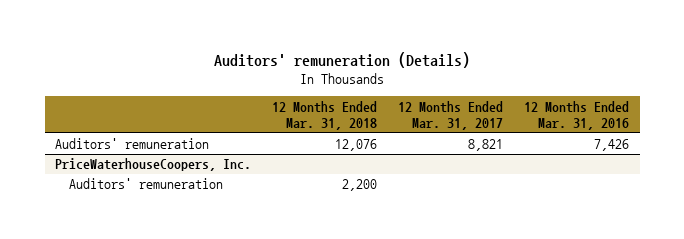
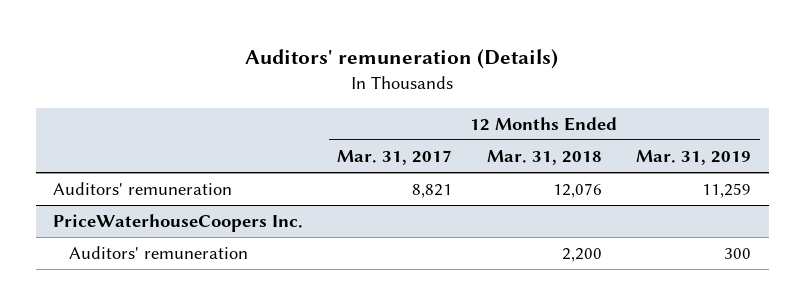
- | 12 Months Ended Mar. 31, 2018 | 12 Months Ended Mar. 31, 2017 | 12 Months Ended Mar. 31, 2016
+ | 12 Months Ended Mar. 31, 2017 | 12 Months Ended Mar. 31, 2018 | 12 Months Ended Mar. 31, 2019
- PriceWaterhouseCoopers, Inc.
+ PriceWaterhouseCoopers Inc.

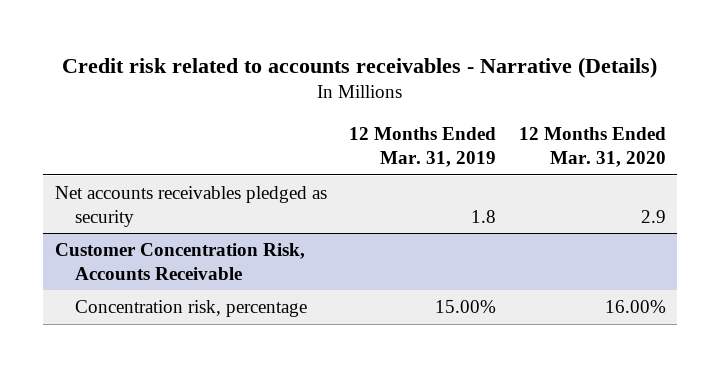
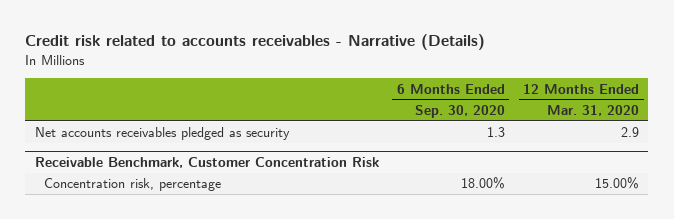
- | 12 Months Ended Mar. 31, 2019 | 12 Months Ended Mar. 31, 2020
+ | 6 Months Ended Sep. 30, 2020 | 12 Months Ended Mar. 31, 2020
- Customer Concentration Risk, Accounts Receivable
- Concentration risk, percentage | 15.00% | 16.00%
+ Receivable Benchmark, Customer Concentration Risk
+ Concentration risk, percentage | 18.00% | 15.00%

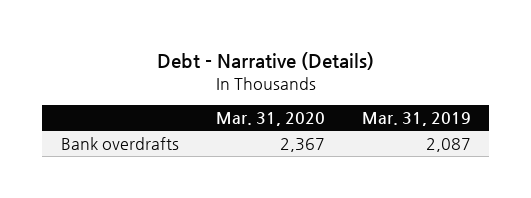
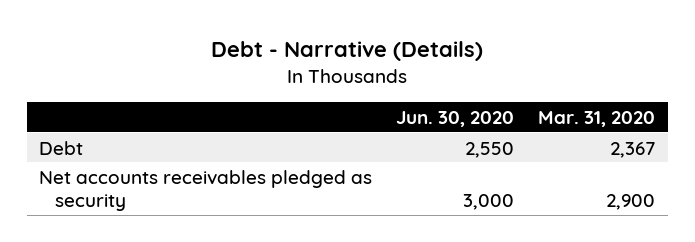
- | Mar. 31, 2020 | Mar. 31, 2019
+ | Jun. 30, 2020 | Mar. 31, 2020
- Bank overdrafts | 2,367 | 2,087
+ Debt | 2,550 | 2,367
+ Net accounts receivables pledged as security | 3,000 | 2,900

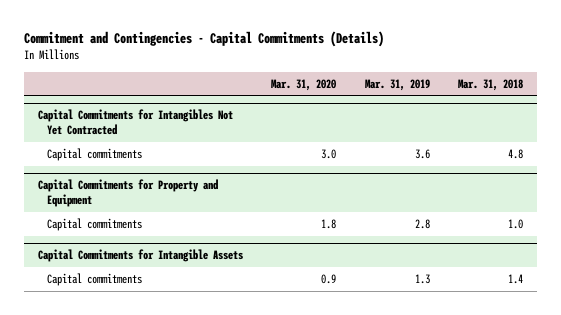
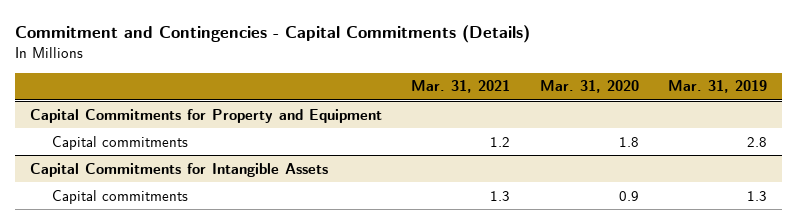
- | Mar. 31, 2020 | Mar. 31, 2019 | Mar. 31, 2018
+ | Mar. 31, 2021 | Mar. 31, 2020 | Mar. 31, 2019
- Capital Commitments for Intangibles Not Yet Contracted
- Capital commitments | 3.0 | 3.6 | 4.8

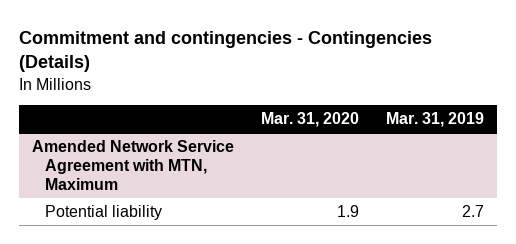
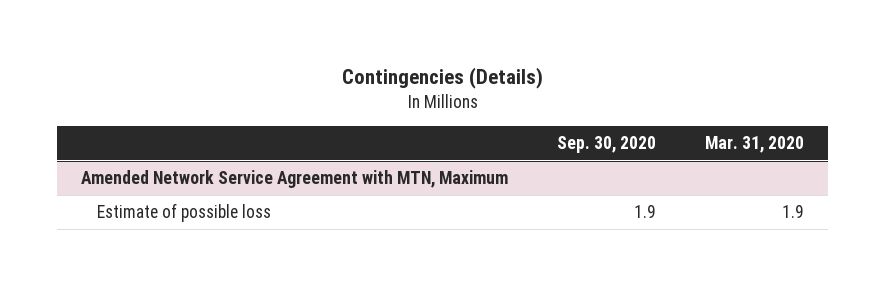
- Commitment and contingencies - Contingencies (Details)
+ Contingencies (Details)
- | Mar. 31, 2020 | Mar. 31, 2019
+ | Sep. 30, 2020 | Mar. 31, 2020
@ Amended Network Service Agreement with MTN, Maximum
- Potential liability | 1.9 | 2.7
+ Estimate of possible loss | 1.9 | 1.9

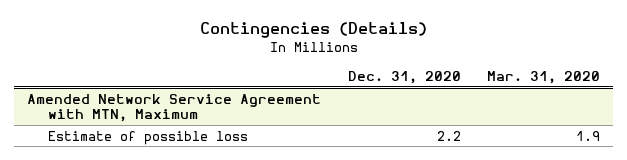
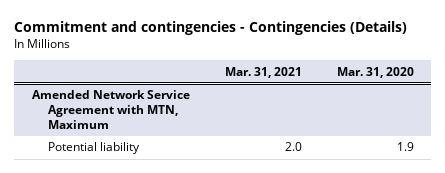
- Contingencies (Details)
+ Commitment and contingencies - Contingencies (Details)
- | Dec. 31, 2020 | Mar. 31, 2020
+ | Mar. 31, 2021 | Mar. 31, 2020
@ Amended Network Service Agreement with MTN, Maximum
- Estimate of possible loss | 2.2 | 1.9
+ Potential liability | 2.0 | 1.9

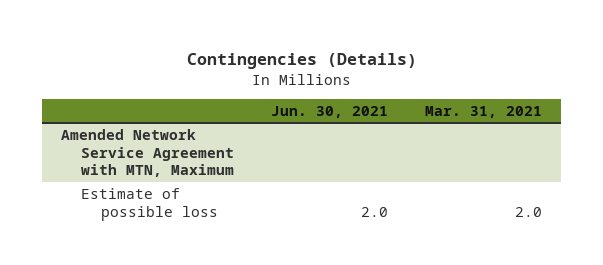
- Commitment and contingencies - Contingencies (Details)
+ Contingencies (Details)
- | Mar. 31, 2021 | Mar. 31, 2020
+ | Jun. 30, 2021 | Mar. 31, 2021
@ Amended Network Service Agreement with MTN, Maximum
- Potential liability | 2.0 | 1.9
+ Estimate of possible loss | 2.0 | 2.0

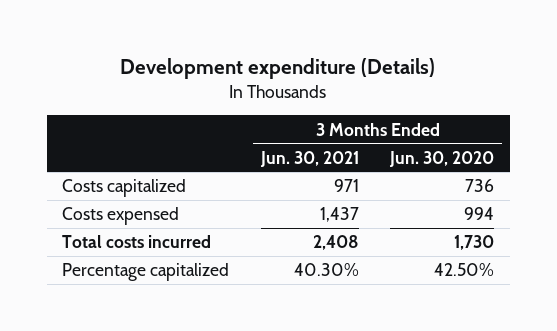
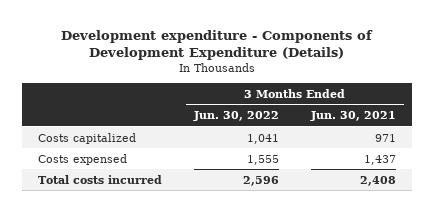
- Development expenditure (Details)
+ Development expenditure - Components of Development Expenditure (Details)
- | 3 Months Ended Jun. 30, 2021 | 3 Months Ended Jun. 30, 2020
+ | 3 Months Ended Jun. 30, 2022 | 3 Months Ended Jun. 30, 2021
- Percentage capitalized | 40.30% | 42.50%

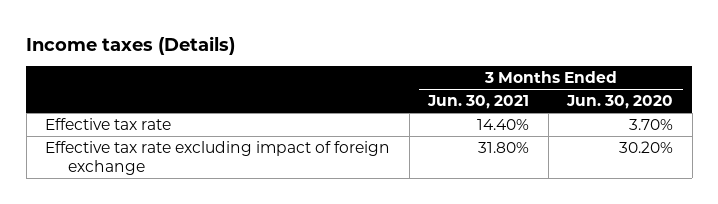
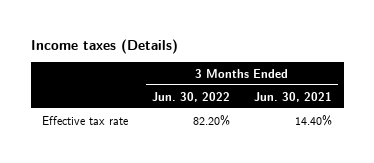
- | 3 Months Ended Jun. 30, 2021 | 3 Months Ended Jun. 30, 2020
+ | 3 Months Ended Jun. 30, 2022 | 3 Months Ended Jun. 30, 2021
- Effective tax rate excluding impact of foreign exchange | 31.80% | 30.20%

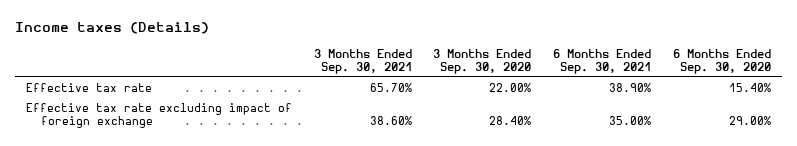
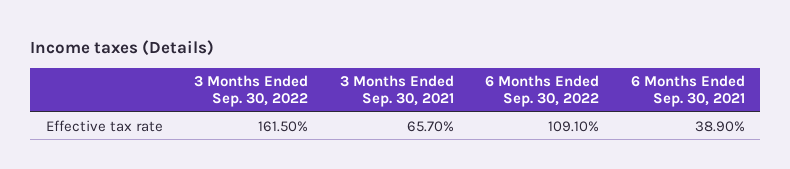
- | 3 Months Ended Sep. 30, 2021 | 3 Months Ended Sep. 30, 2020 | 6 Months Ended Sep. 30, 2021 | 6 Months Ended Sep. 30, 2020
+ | 3 Months Ended Sep. 30, 2022 | 3 Months Ended Sep. 30, 2021 | 6 Months Ended Sep. 30, 2022 | 6 Months Ended Sep. 30, 2021
- Effective tax rate excluding impact of foreign exchange | 38.60% | 28.40% | 35.00% | 29.00%

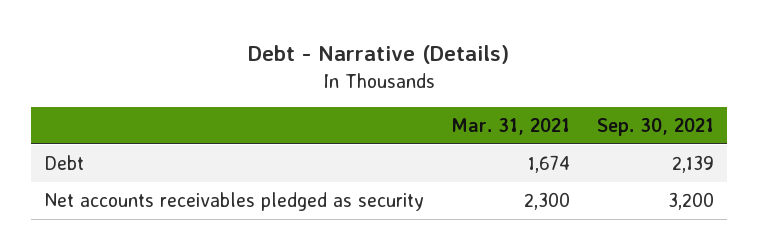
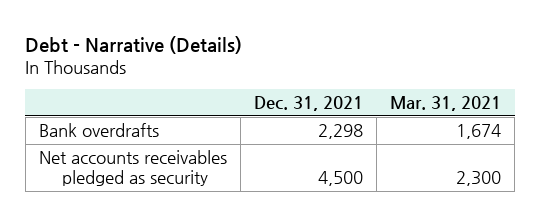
- | Mar. 31, 2021 | Sep. 30, 2021
+ | Dec. 31, 2021 | Mar. 31, 2021
- Debt | 1,674 | 2,139
+ Bank overdrafts | 2,298 | 1,674

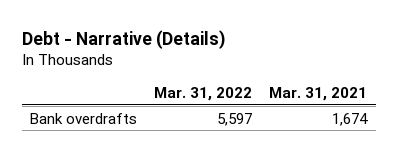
- | Dec. 31, 2021 | Mar. 31, 2021
+ | Mar. 31, 2022 | Mar. 31, 2021
- Net accounts receivables pledged as security | 4,500 | 2,300

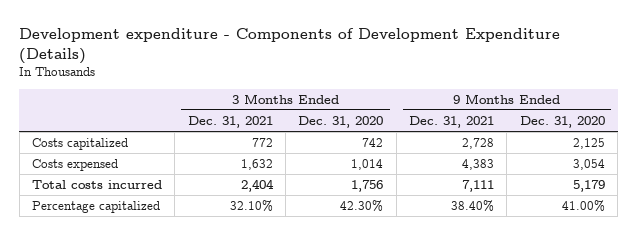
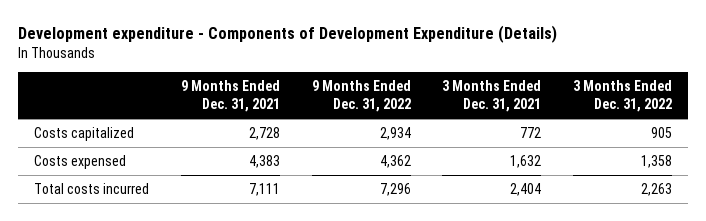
- | 3 Months Ended Dec. 31, 2021 | 3 Months Ended Dec. 31, 2020 | 9 Months Ended Dec. 31, 2021 | 9 Months Ended Dec. 31, 2020
+ | 9 Months Ended Dec. 31, 2021 | 9 Months Ended Dec. 31, 2022 | 3 Months Ended Dec. 31, 2021 | 3 Months Ended Dec. 31, 2022
- Percentage capitalized | 32.10% | 42.30% | 38.40% | 41.00%

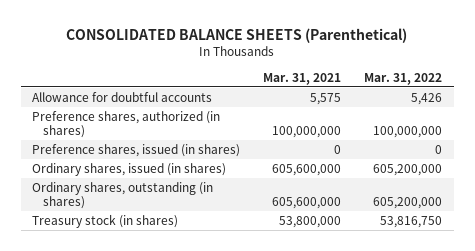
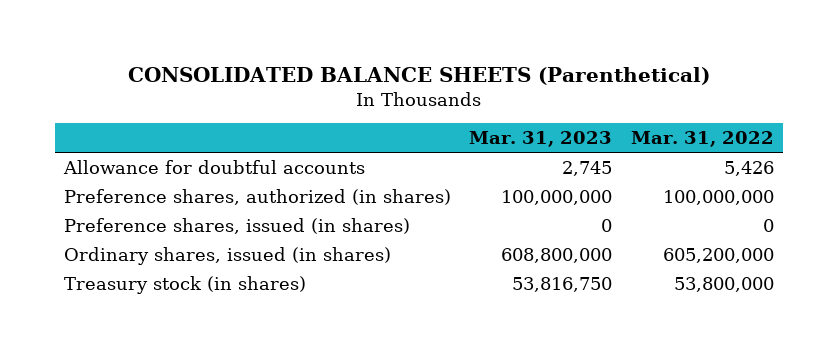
- | Mar. 31, 2021 | Mar. 31, 2022
+ | Mar. 31, 2023 | Mar. 31, 2022
- Ordinary shares, outstanding (in shares) | 605,600,000 | 605,200,000
- Treasury stock (in shares) | 53,800,000 | 53,816,750
+ Treasury stock (in shares) | 53,816,750 | 53,800,000

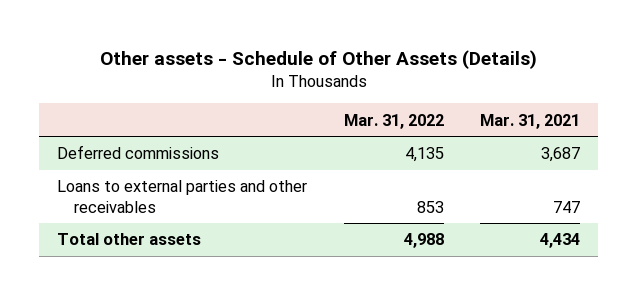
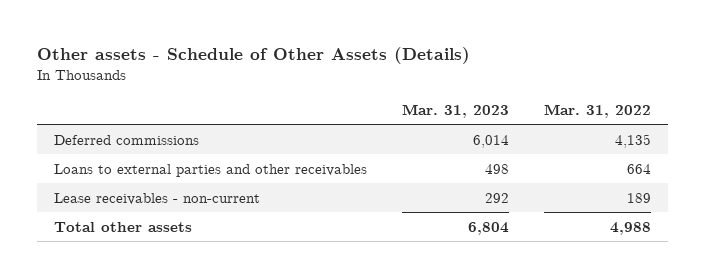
- | Mar. 31, 2022 | Mar. 31, 2021
+ | Mar. 31, 2023 | Mar. 31, 2022
- Loans to external parties and other receivables | 853 | 747
+ Loans to external parties and other receivables | 498 | 664
+ Lease receivables - non-current | 292 | 189

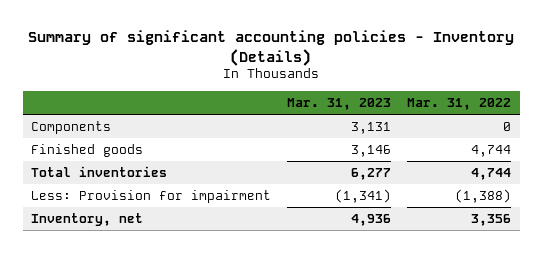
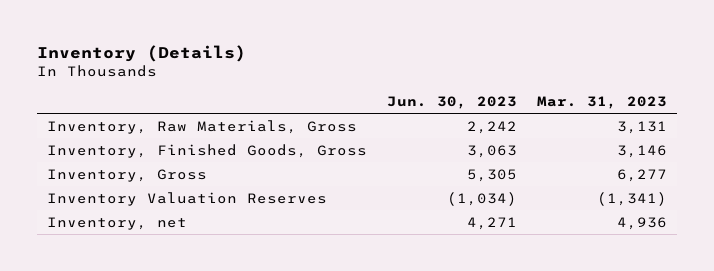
- Summary of significant accounting policies - Inventory (Details)
+ Inventory (Details)
- | Mar. 31, 2023 | Mar. 31, 2022
+ | Jun. 30, 2023 | Mar. 31, 2023
- Components | 3,131 | 0
- Finished goods | 3,146 | 4,744
- Total inventories | 6,277 | 4,744
- Less: Provision for impairment | (1,341) | (1,388)
+ Inventory, Raw Materials, Gross | 2,242 | 3,131
+ Inventory, Finished Goods, Gross | 3,063 | 3,146
+ Inventory, Gross | 5,305 | 6,277
+ Inventory Valuation Reserves | (1,034) | (1,341)

